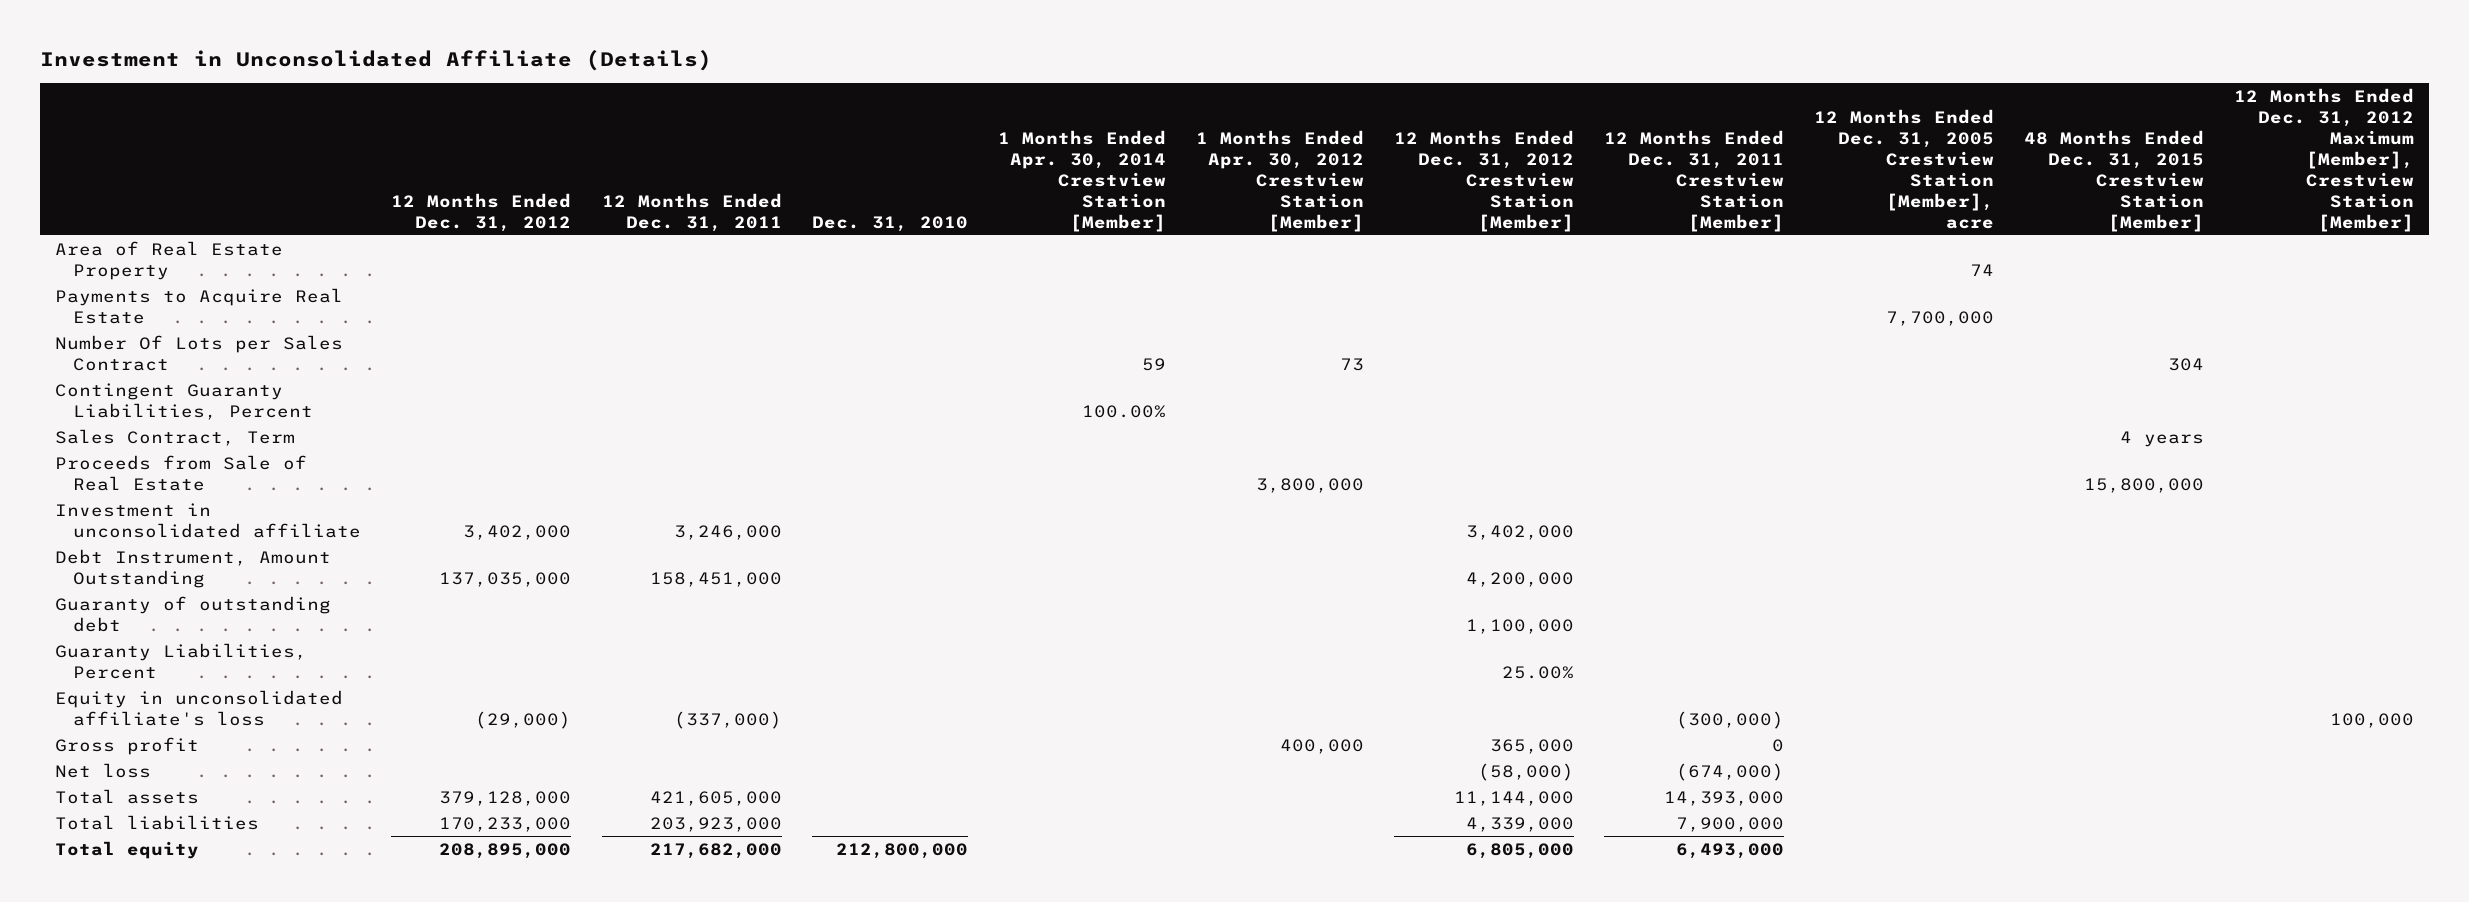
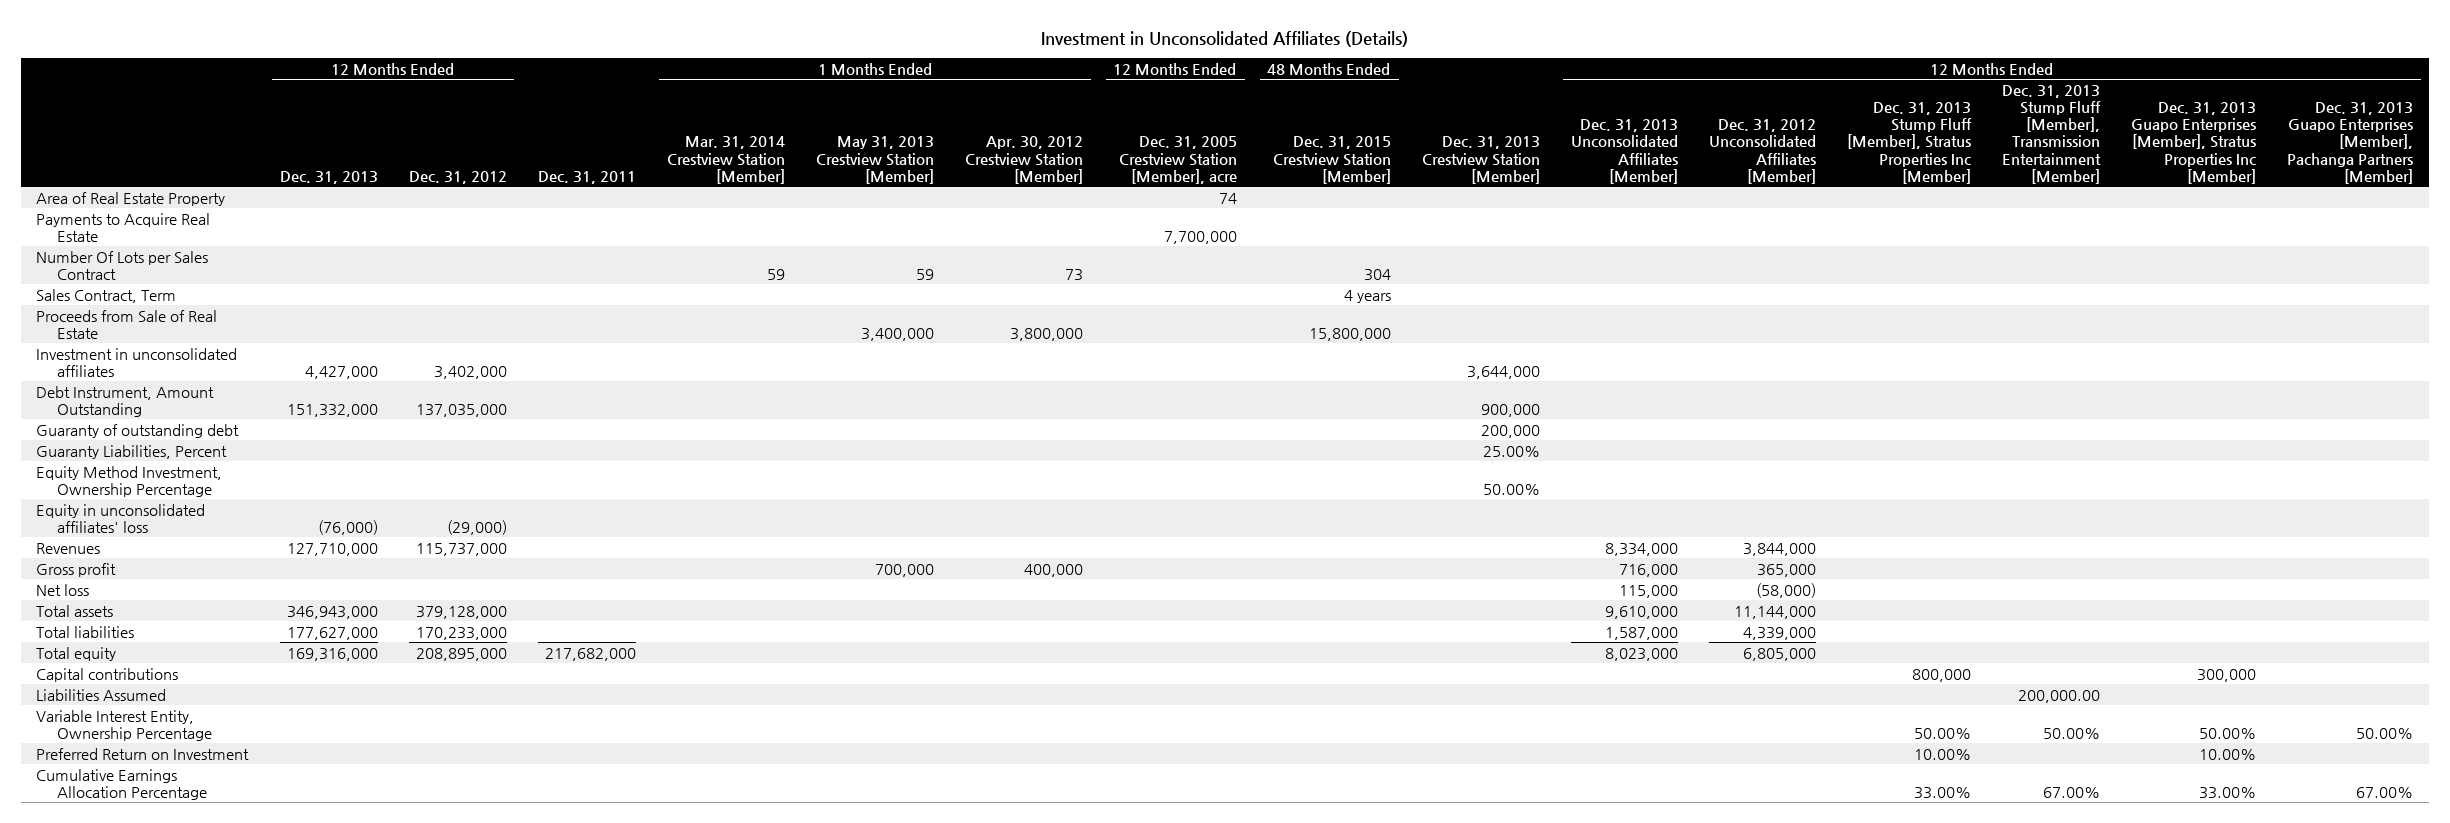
- Investment in Unconsolidated Affiliate (Details)
+ Investment in Unconsolidated Affiliates (Details)
- | 12 Months Ended Dec. 31, 2012 | 12 Months Ended Dec. 31, 2011 | Dec. 31, 2010 | 1 Months Ended Apr. 30, 2014 Crestview Station [Member] | 1 Months Ended Apr. 30, 2012 Crestview Station [Member] | 12 Months Ended Dec. 31, 2012 Crestview Station [Member] | 12 Months Ended Dec. 31, 2011 Crestview Station [Member] | 12 Months Ended Dec. 31, 2005 Crestview Station [Member], acre | 48 Months Ended Dec. 31, 2015 Crestview Station [Member] | 12 Months Ended Dec. 31, 2012 Maximum [Member], Crestview Station [Member]
+ | 12 Months Ended Dec. 31, 2013 | 12 Months Ended Dec. 31, 2012 | Dec. 31, 2011 | 1 Months Ended Mar. 31, 2014 Crestview Station [Member] | 1 Months Ended May 31, 2013 Crestview Station [Member] | 1 Months Ended Apr. 30, 2012 Crestview Station [Member] | 12 Months Ended Dec. 31, 2005 Crestview Station [Member], acre | 48 Months Ended Dec. 31, 2015 Crestview Station [Member] | Dec. 31, 2013 Crestview Station [Member] | 12 Months Ended Dec. 31, 2013 Unconsolidated Affiliates [Member] | 12 Months Ended Dec. 31, 2012 Unconsolidated Affiliates [Member] | 12 Months Ended Dec. 31, 2013 Stump Fluff [Member], Stratus Properties Inc [Member] | 12 Months Ended Dec. 31, 2013 Stump Fluff [Member], Transmission Entertainment [Member] | 12 Months Ended Dec. 31, 2013 Guapo Enterprises [Member], Stratus Properties Inc [Member] | 12 Months Ended Dec. 31, 2013 Guapo Enterprises [Member], Pachanga Partners [Member]
- Contingent Guaranty Liabilities, Percent | | | | 100.00% | | | | | |
- Investment in unconsolidated affiliate | 3,402,000 | 3,246,000 | | | | 3,402,000 | | | |
+ Investment in unconsolidated affiliates | 4,427,000 | 3,402,000 | | | | | | | 3,644,000 | | | | | |
- Equity in unconsolidated affiliate's loss | (29,000) | (337,000) | | | | | (300,000) | | | 100,000
+ Equity Method Investment, Ownership Percentage | | | | | | | | | 50.00% | | | | | |
+ Equity in unconsolidated affiliates' loss | (76,000) | (29,000) | | | | | | | | | | | | |
+ Revenues | 127,710,000 | 115,737,000 | | | | | | | | 8,334,000 | 3,844,000 | | | |
+ Capital contributions | | | | | | | | | | | | 800,000 | | 300,000 |
+ Liabilities Assumed | | | | | | | | | | | | | 200,000.00 | |
+ Variable Interest Entity, Ownership Percentage | | | | | | | | | | | | 50.00% | 50.00% | 50.00% | 50.00%
+ Preferred Return on Investment | | | | | | | | | | | | 10.00% | | 10.00% |
+ Cumulative Earnings Allocation Percentage | | | | | | | | | | | | 33.00% | 67.00% | 33.00% | 67.00%

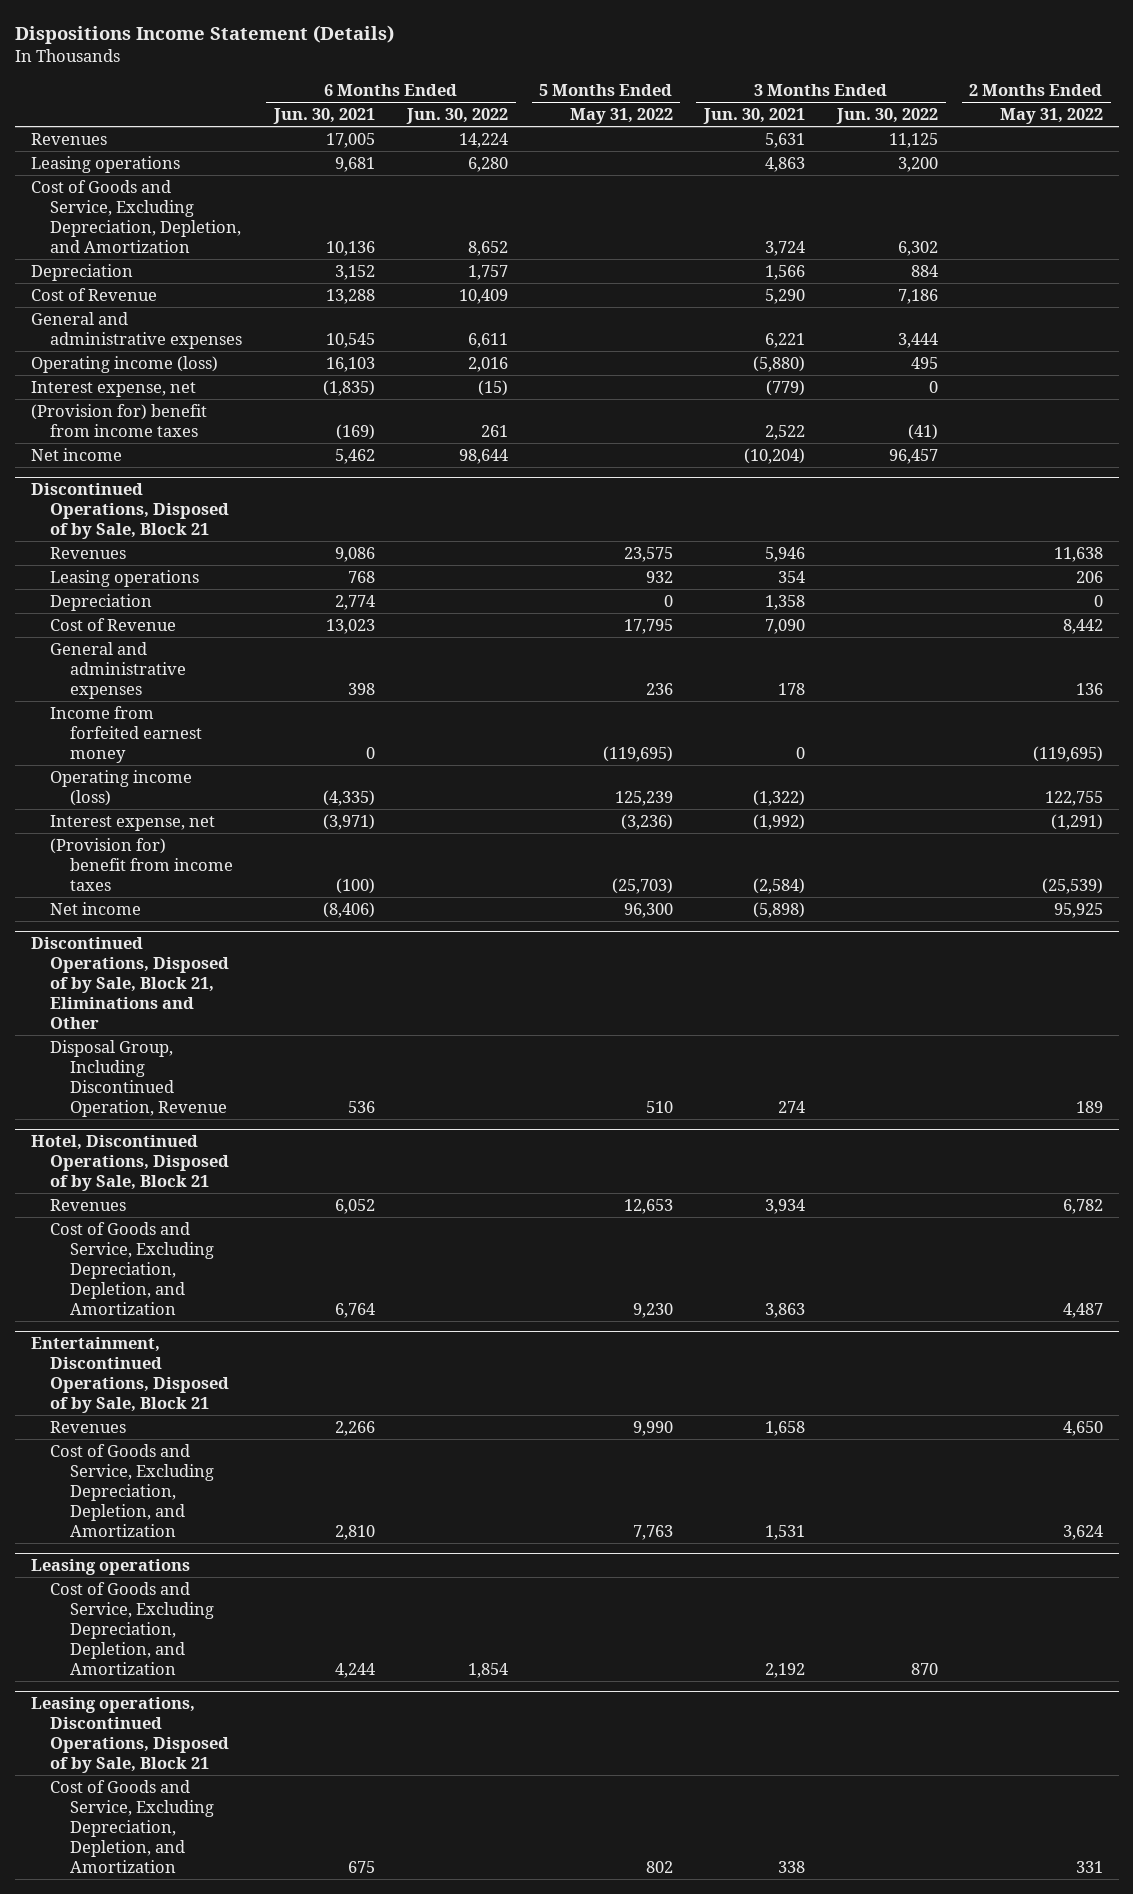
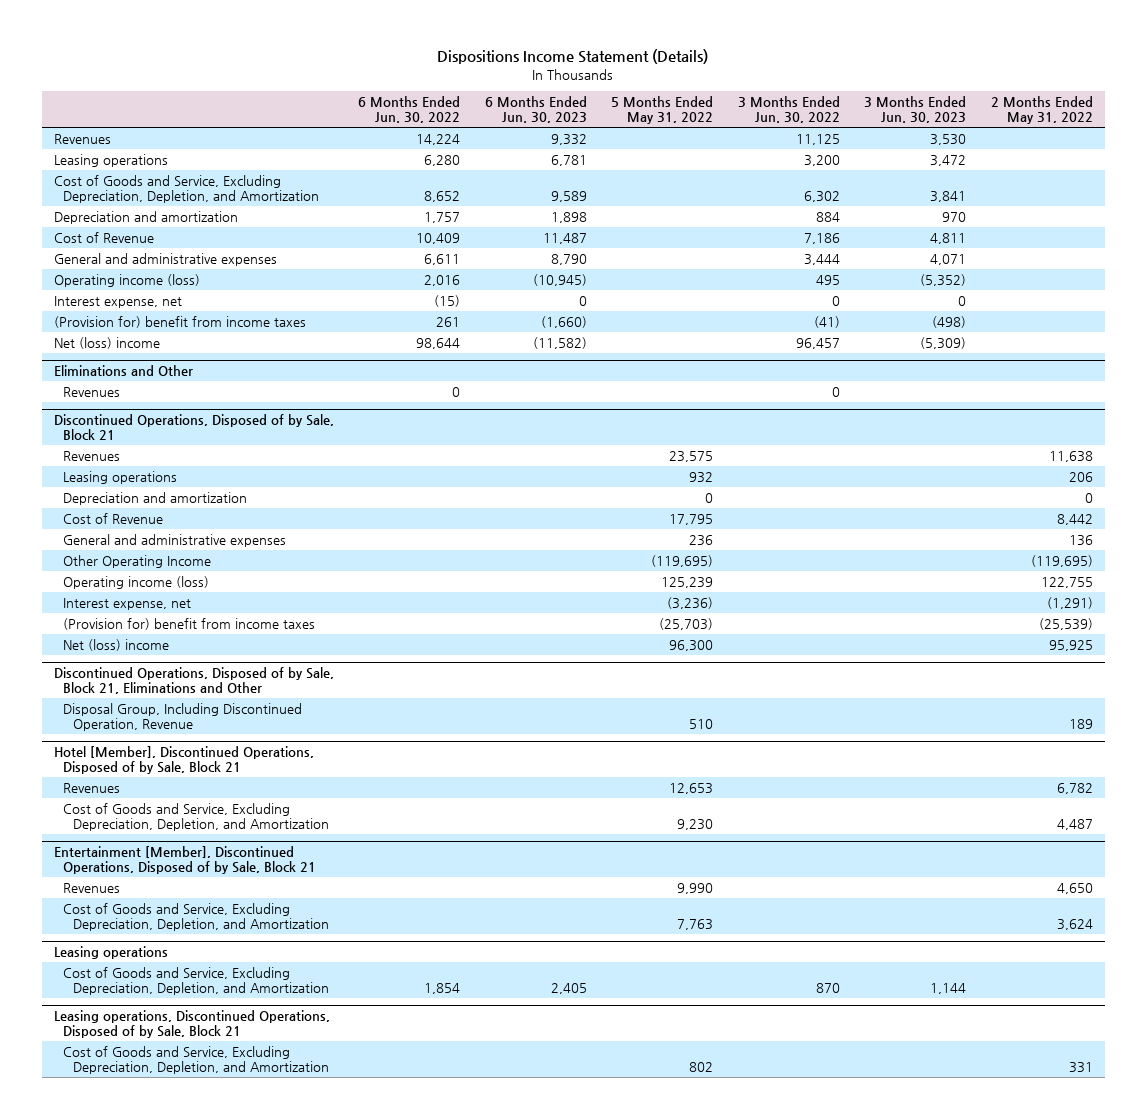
- | 6 Months Ended Jun. 30, 2021 | 6 Months Ended Jun. 30, 2022 | 5 Months Ended May 31, 2022 | 3 Months Ended Jun. 30, 2021 | 3 Months Ended Jun. 30, 2022 | 2 Months Ended May 31, 2022
+ | 6 Months Ended Jun. 30, 2022 | 6 Months Ended Jun. 30, 2023 | 5 Months Ended May 31, 2022 | 3 Months Ended Jun. 30, 2022 | 3 Months Ended Jun. 30, 2023 | 2 Months Ended May 31, 2022
- Depreciation | 3,152 | 1,757 | | 1,566 | 884 |
+ Depreciation and amortization | 1,757 | 1,898 | | 884 | 970 |
- Net income | 5,462 | 98,644 | | (10,204) | 96,457 |
+ Net (loss) income | 98,644 | (11,582) | | 96,457 | (5,309) |
+ Eliminations and Other
+ Revenues | 0 | | | 0 | |
@ Discontinued Operations, Disposed of by Sale, Block 21
- Depreciation | 2,774 | | 0 | 1,358 | | 0
+ Depreciation and amortization | | | 0 | | | 0
- Income from forfeited earnest money | 0 | | (119,695) | 0 | | (119,695)
+ Other Operating Income | | | (119,695) | | | (119,695)
- Net income | (8,406) | | 96,300 | (5,898) | | 95,925
+ Net (loss) income | | | 96,300 | | | 95,925
- Hotel, Discontinued Operations, Disposed of by Sale, Block 21
+ Hotel [Member], Discontinued Operations, Disposed of by Sale, Block 21
- Entertainment, Discontinued Operations, Disposed of by Sale, Block 21
+ Entertainment [Member], Discontinued Operations, Disposed of by Sale, Block 21

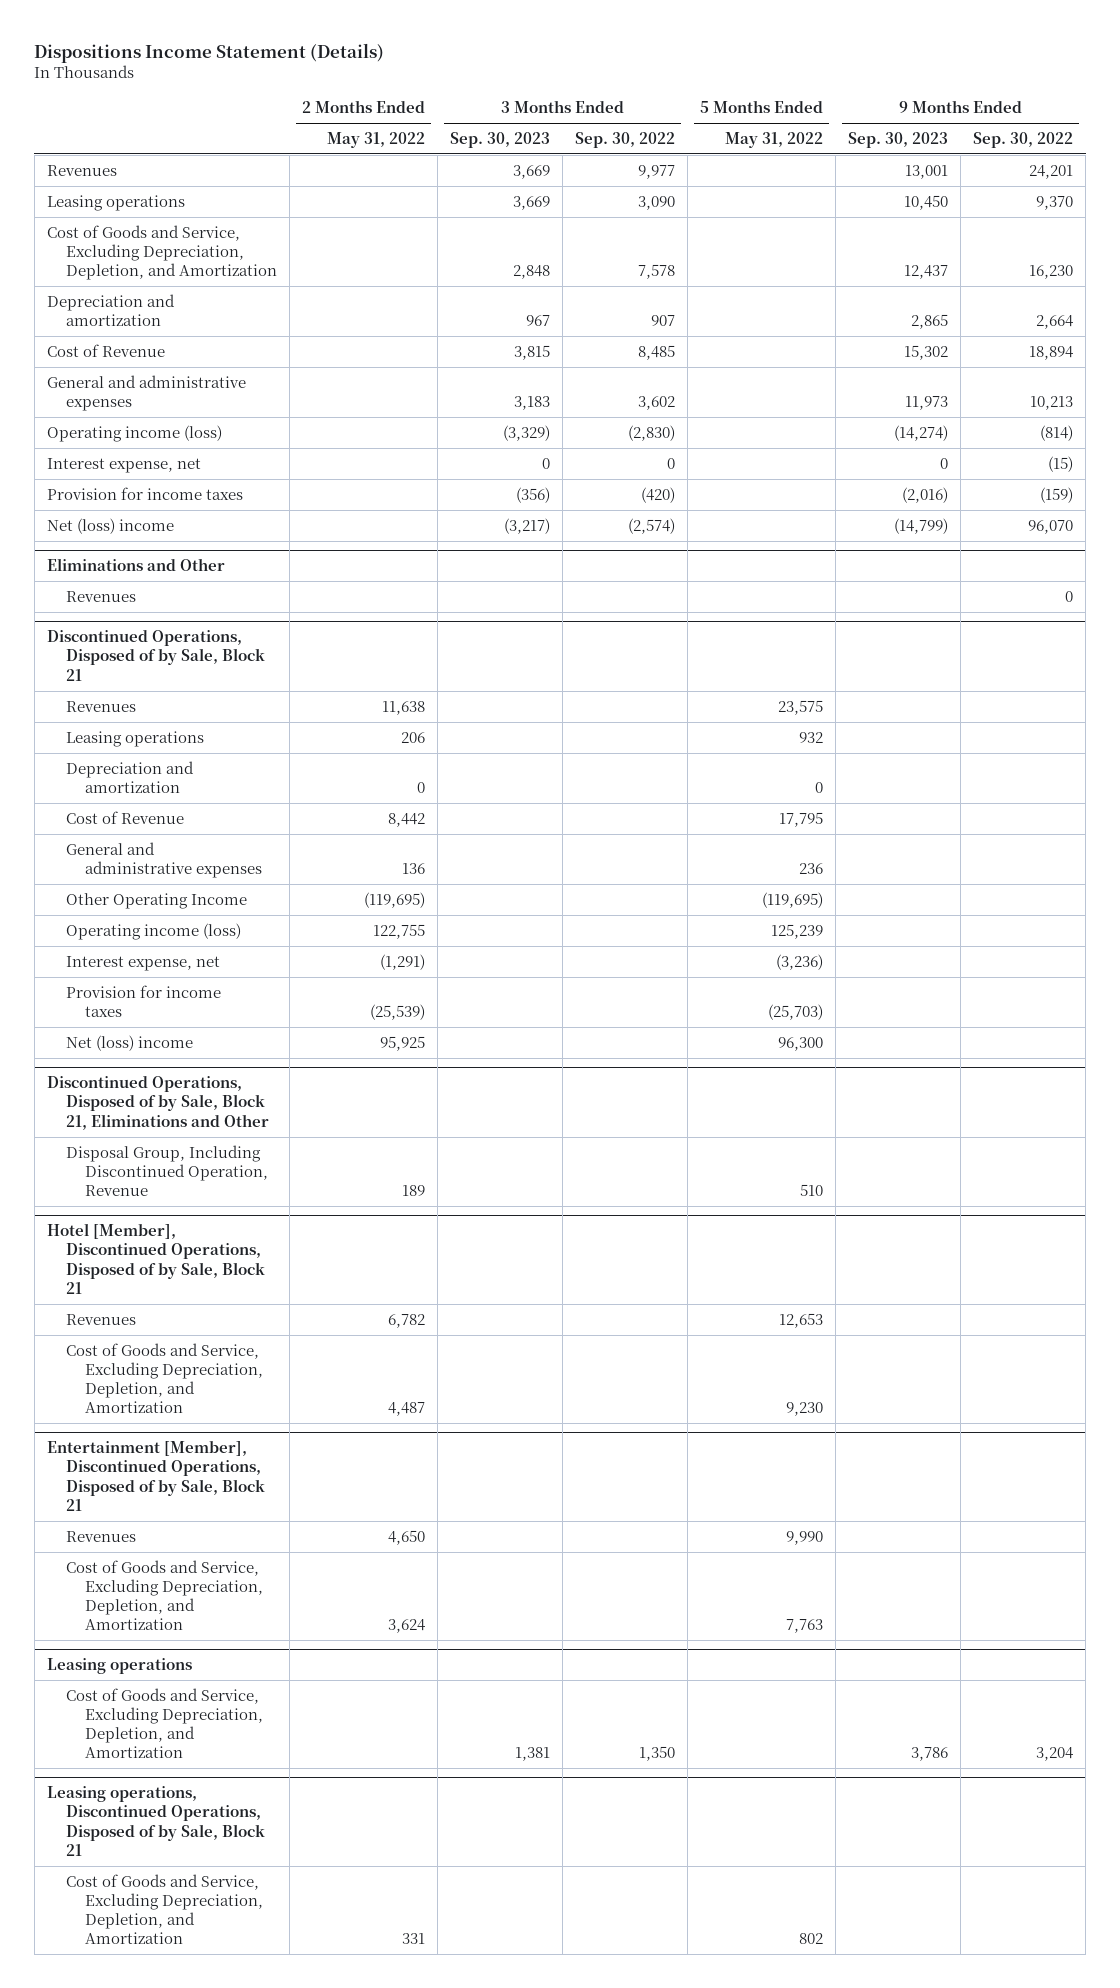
- | 6 Months Ended Jun. 30, 2022 | 6 Months Ended Jun. 30, 2023 | 5 Months Ended May 31, 2022 | 3 Months Ended Jun. 30, 2022 | 3 Months Ended Jun. 30, 2023 | 2 Months Ended May 31, 2022
+ | 2 Months Ended May 31, 2022 | 3 Months Ended Sep. 30, 2023 | 3 Months Ended Sep. 30, 2022 | 5 Months Ended May 31, 2022 | 9 Months Ended Sep. 30, 2023 | 9 Months Ended Sep. 30, 2022
- (Provision for) benefit from income taxes | 261 | (1,660) | | (41) | (498) |
+ Provision for income taxes | | (356) | (420) | | (2,016) | (159)
@ Discontinued Operations, Disposed of by Sale, Block 21
- (Provision for) benefit from income taxes | | | (25,703) | | | (25,539)
+ Provision for income taxes | (25,539) | | | (25,703) | |

